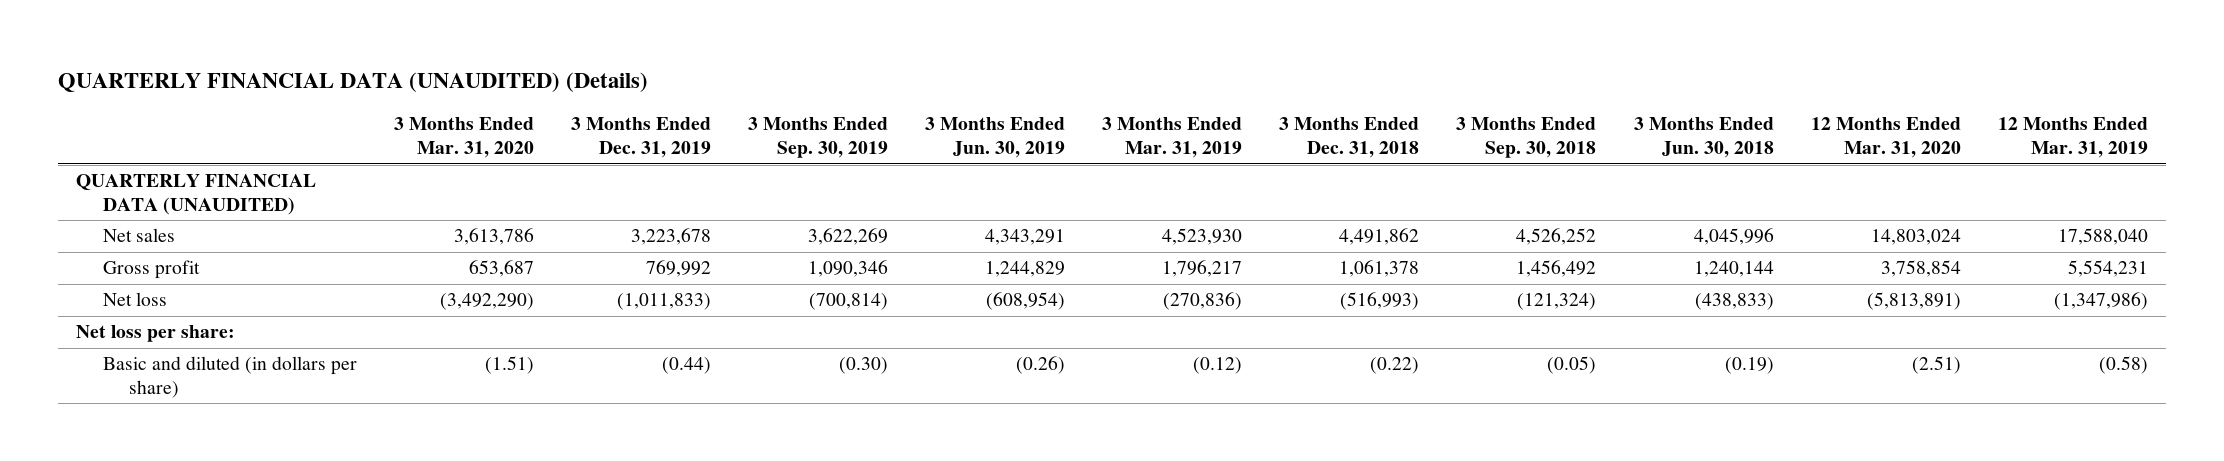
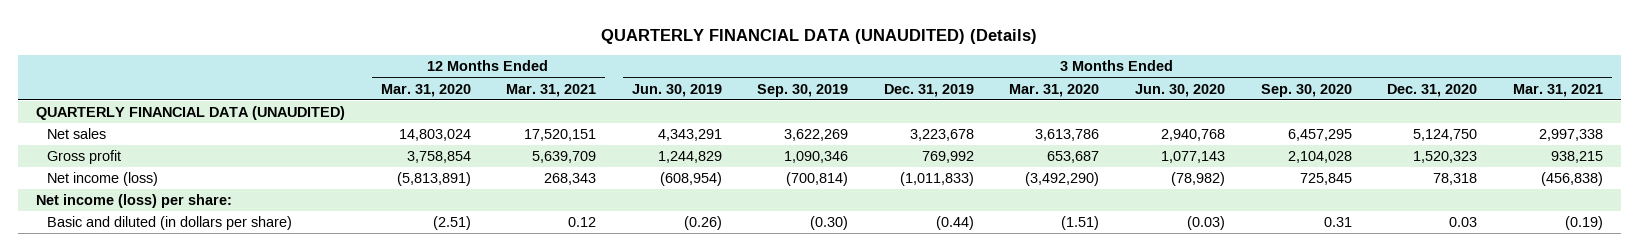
- | 3 Months Ended Mar. 31, 2020 | 3 Months Ended Dec. 31, 2019 | 3 Months Ended Sep. 30, 2019 | 3 Months Ended Jun. 30, 2019 | 3 Months Ended Mar. 31, 2019 | 3 Months Ended Dec. 31, 2018 | 3 Months Ended Sep. 30, 2018 | 3 Months Ended Jun. 30, 2018 | 12 Months Ended Mar. 31, 2020 | 12 Months Ended Mar. 31, 2019
+ | 12 Months Ended Mar. 31, 2020 | 12 Months Ended Mar. 31, 2021 | 3 Months Ended Jun. 30, 2019 | 3 Months Ended Sep. 30, 2019 | 3 Months Ended Dec. 31, 2019 | 3 Months Ended Mar. 31, 2020 | 3 Months Ended Jun. 30, 2020 | 3 Months Ended Sep. 30, 2020 | 3 Months Ended Dec. 31, 2020 | 3 Months Ended Mar. 31, 2021
- Net loss | (3,492,290) | (1,011,833) | (700,814) | (608,954) | (270,836) | (516,993) | (121,324) | (438,833) | (5,813,891) | (1,347,986)
- Net loss per share:
+ Net income (loss) | (5,813,891) | 268,343 | (608,954) | (700,814) | (1,011,833) | (3,492,290) | (78,982) | 725,845 | 78,318 | (456,838)
+ Net income (loss) per share:

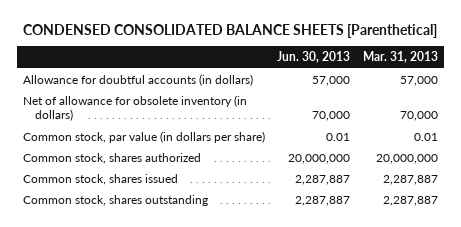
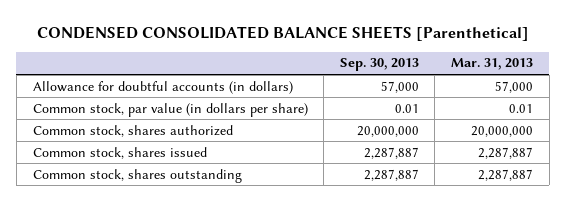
- | Jun. 30, 2013 | Mar. 31, 2013
+ | Sep. 30, 2013 | Mar. 31, 2013
- Net of allowance for obsolete inventory (in dollars) | 70,000 | 70,000

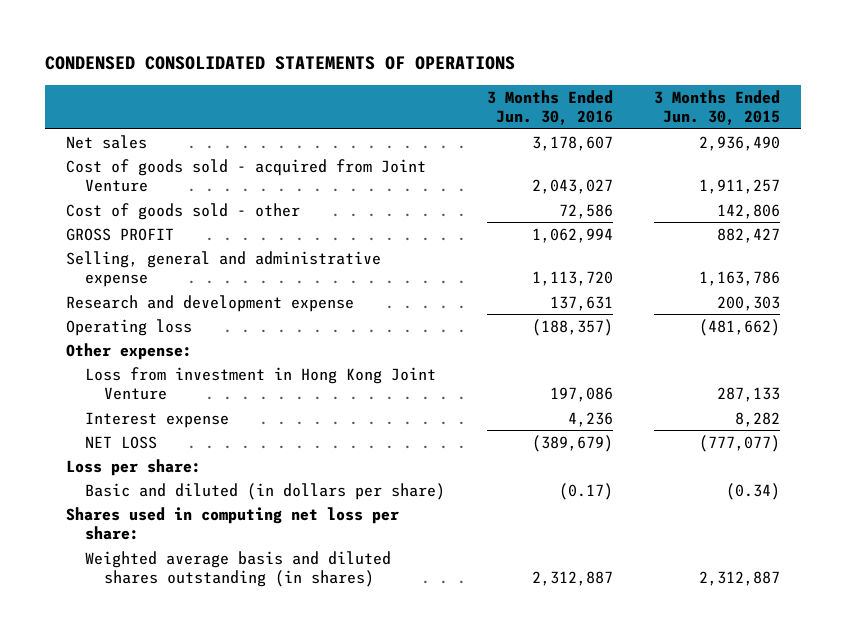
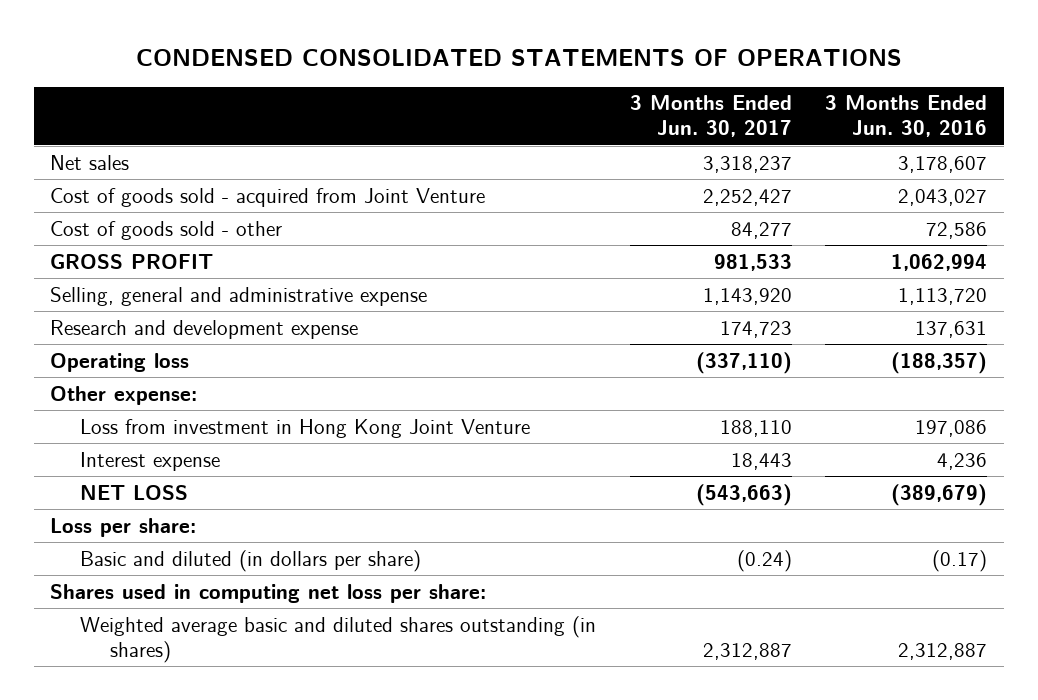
- | 3 Months Ended Jun. 30, 2016 | 3 Months Ended Jun. 30, 2015
+ | 3 Months Ended Jun. 30, 2017 | 3 Months Ended Jun. 30, 2016
- Weighted average basis and diluted shares outstanding (in shares) | 2,312,887 | 2,312,887
+ Weighted average basic and diluted shares outstanding (in shares) | 2,312,887 | 2,312,887

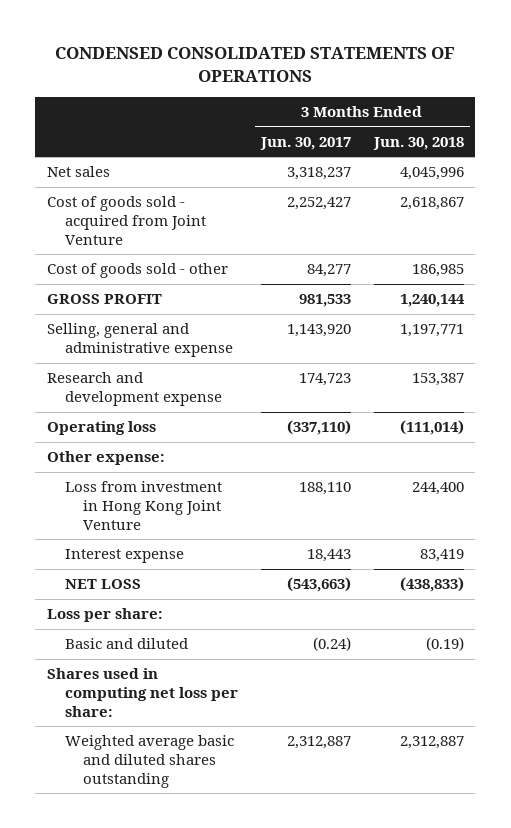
- | 3 Months Ended Jun. 30, 2017 | 3 Months Ended Jun. 30, 2016
+ | 3 Months Ended Jun. 30, 2017 | 3 Months Ended Jun. 30, 2018
- Basic and diluted (in dollars per share) | (0.24) | (0.17)
+ Basic and diluted | (0.24) | (0.19)
- Weighted average basic and diluted shares outstanding (in shares) | 2,312,887 | 2,312,887
+ Weighted average basic and diluted shares outstanding | 2,312,887 | 2,312,887

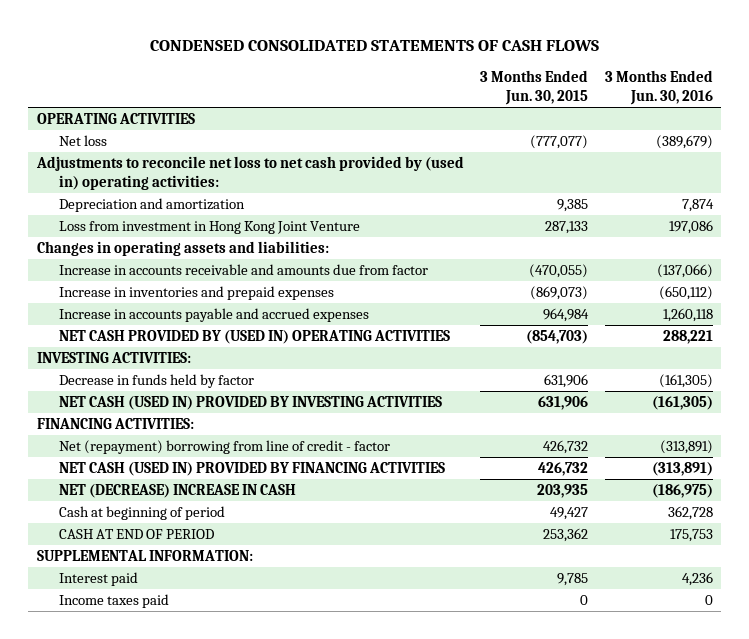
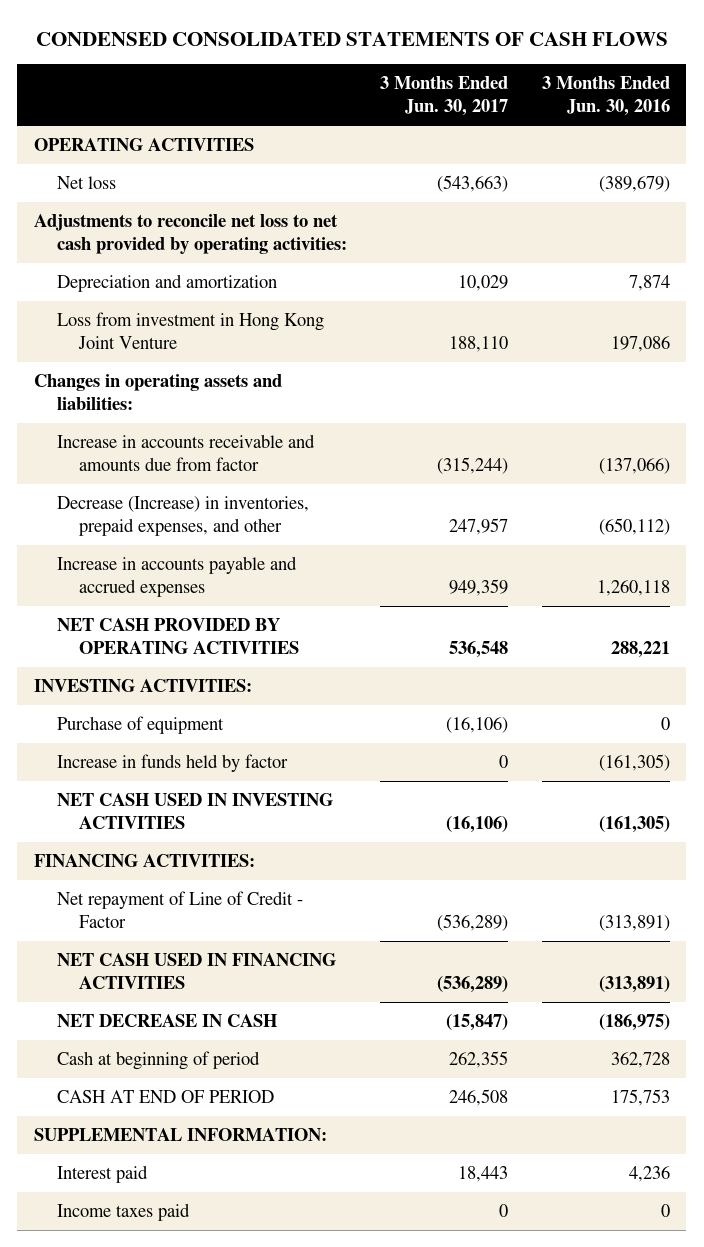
- | 3 Months Ended Jun. 30, 2015 | 3 Months Ended Jun. 30, 2016
+ | 3 Months Ended Jun. 30, 2017 | 3 Months Ended Jun. 30, 2016
- Adjustments to reconcile net loss to net cash provided by (used in) operating activities:
+ Adjustments to reconcile net loss to net cash provided by operating activities:
- Increase in inventories and prepaid expenses | (869,073) | (650,112)
+ Decrease (Increase) in inventories, prepaid expenses, and other | 247,957 | (650,112)
- NET CASH PROVIDED BY (USED IN) OPERATING ACTIVITIES | (854,703) | 288,221
+ NET CASH PROVIDED BY OPERATING ACTIVITIES | 536,548 | 288,221
- Decrease in funds held by factor | 631,906 | (161,305)
- NET CASH (USED IN) PROVIDED BY INVESTING ACTIVITIES | 631,906 | (161,305)
+ Purchase of equipment | (16,106) | 0
+ Increase in funds held by factor | 0 | (161,305)
+ NET CASH USED IN INVESTING ACTIVITIES | (16,106) | (161,305)
- Net (repayment) borrowing from line of credit - factor | 426,732 | (313,891)
- NET CASH (USED IN) PROVIDED BY FINANCING ACTIVITIES | 426,732 | (313,891)
- NET (DECREASE) INCREASE IN CASH | 203,935 | (186,975)
+ Net repayment of Line of Credit - Factor | (536,289) | (313,891)
+ NET CASH USED IN FINANCING ACTIVITIES | (536,289) | (313,891)
+ NET DECREASE IN CASH | (15,847) | (186,975)

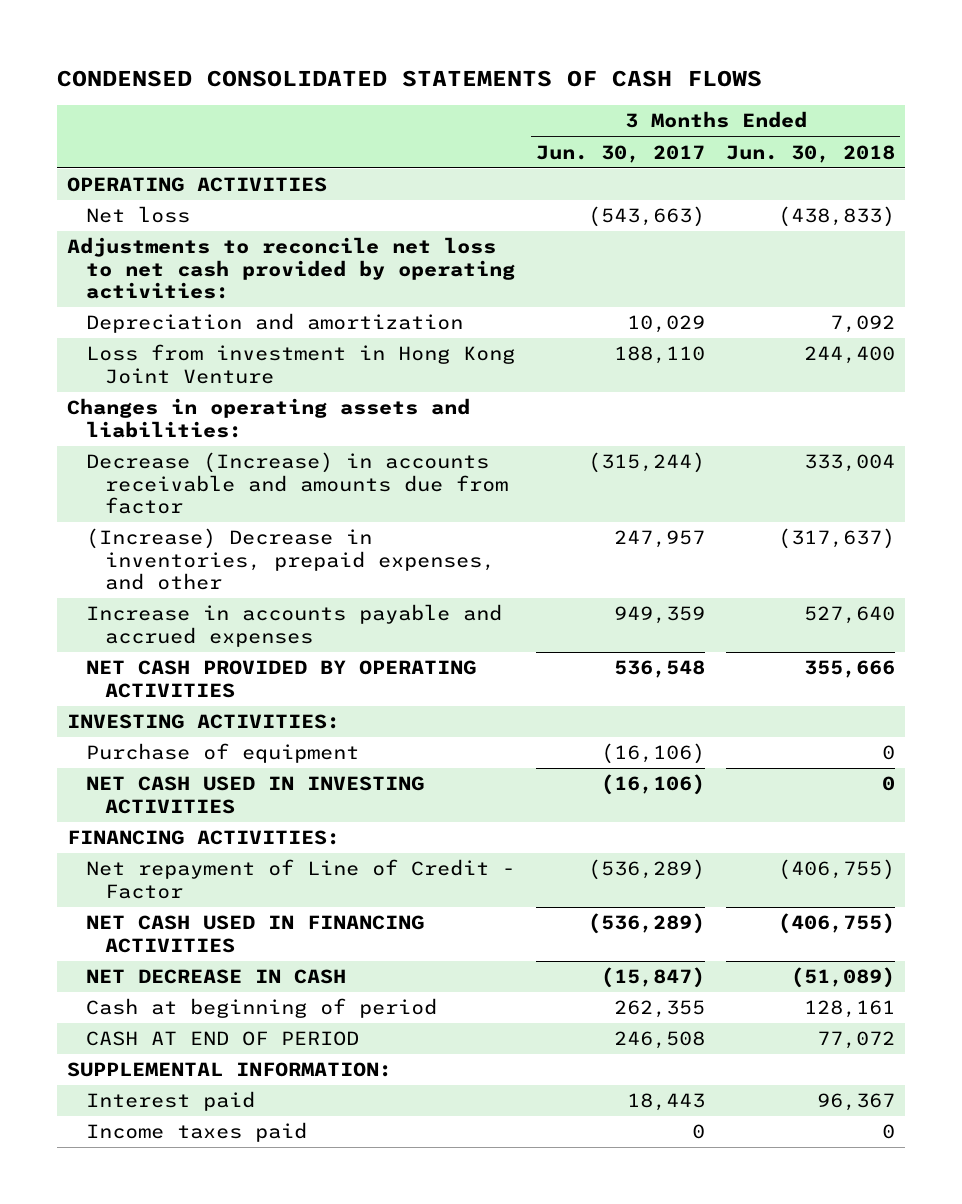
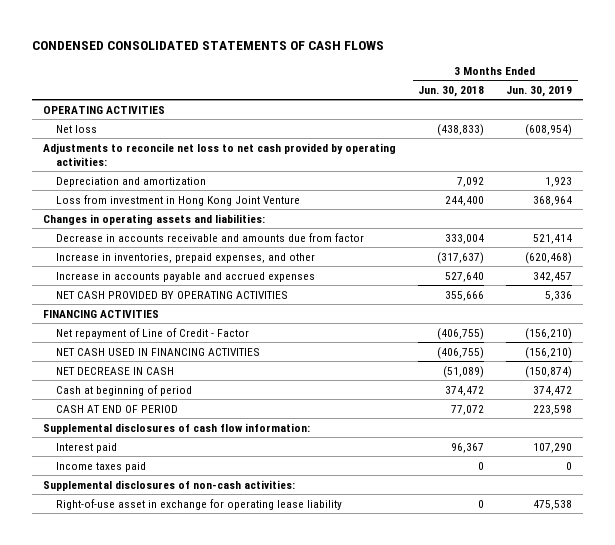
- | 3 Months Ended Jun. 30, 2017 | 3 Months Ended Jun. 30, 2018
+ | 3 Months Ended Jun. 30, 2018 | 3 Months Ended Jun. 30, 2019
- Decrease (Increase) in accounts receivable and amounts due from factor | (315,244) | 333,004
- (Increase) Decrease in inventories, prepaid expenses, and other | 247,957 | (317,637)
+ Decrease in accounts receivable and amounts due from factor | 333,004 | 521,414
+ Increase in inventories, prepaid expenses, and other | (317,637) | (620,468)
- INVESTING ACTIVITIES:
- Purchase of equipment | (16,106) | 0
- NET CASH USED IN INVESTING ACTIVITIES | (16,106) | 0
- FINANCING ACTIVITIES:
+ FINANCING ACTIVITIES
- Cash at beginning of period | 262,355 | 128,161
+ Cash at beginning of period | 374,472 | 374,472
- SUPPLEMENTAL INFORMATION:
+ Supplemental disclosures of cash flow information:
+ Supplemental disclosures of non-cash activities:
+ Right-of-use asset in exchange for operating lease liability | 0 | 475,538

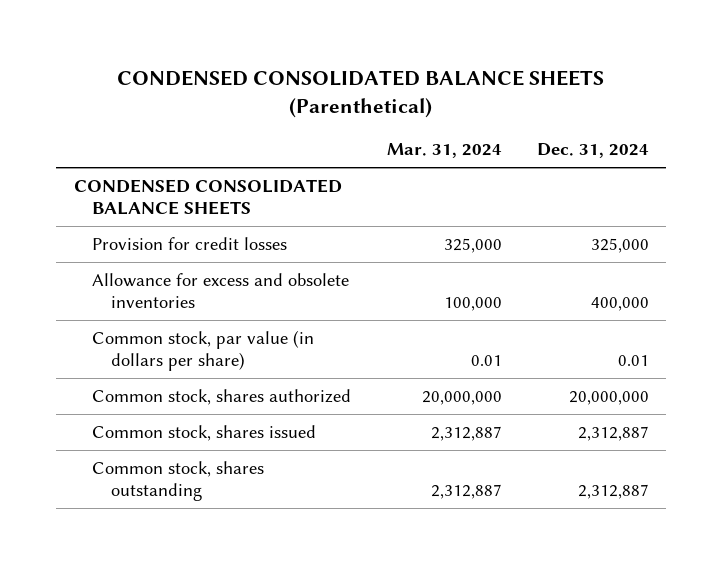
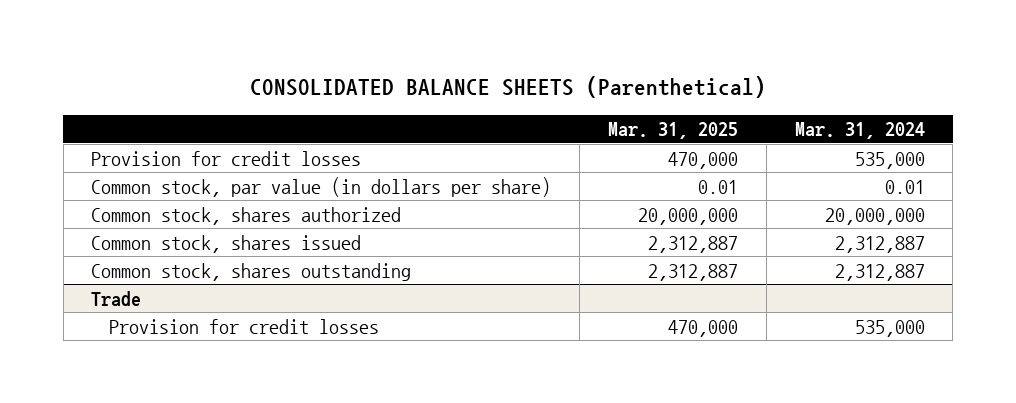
- CONDENSED CONSOLIDATED BALANCE SHEETS (Parenthetical)
+ CONSOLIDATED BALANCE SHEETS (Parenthetical)
- | Mar. 31, 2024 | Dec. 31, 2024
+ | Mar. 31, 2025 | Mar. 31, 2024
- CONDENSED CONSOLIDATED BALANCE SHEETS
- Provision for credit losses | 325,000 | 325,000
- Allowance for excess and obsolete inventories | 100,000 | 400,000
+ Provision for credit losses | 470,000 | 535,000
+ Trade
+ Provision for credit losses | 470,000 | 535,000

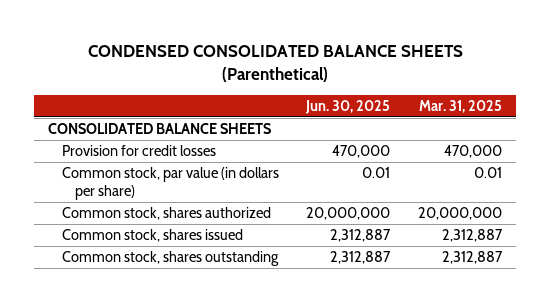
- CONSOLIDATED BALANCE SHEETS (Parenthetical)
+ CONDENSED CONSOLIDATED BALANCE SHEETS (Parenthetical)
- | Mar. 31, 2025 | Mar. 31, 2024
+ | Jun. 30, 2025 | Mar. 31, 2025
+ CONSOLIDATED BALANCE SHEETS
- Trade
- Provision for credit losses | 470,000 | 535,000

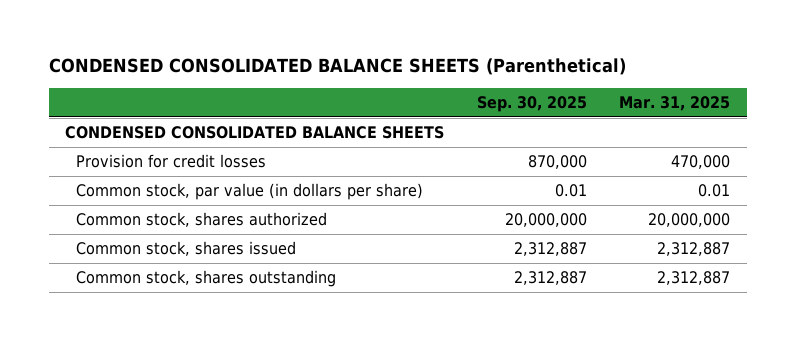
- | Jun. 30, 2025 | Mar. 31, 2025
+ | Sep. 30, 2025 | Mar. 31, 2025
- CONSOLIDATED BALANCE SHEETS
+ CONDENSED CONSOLIDATED BALANCE SHEETS

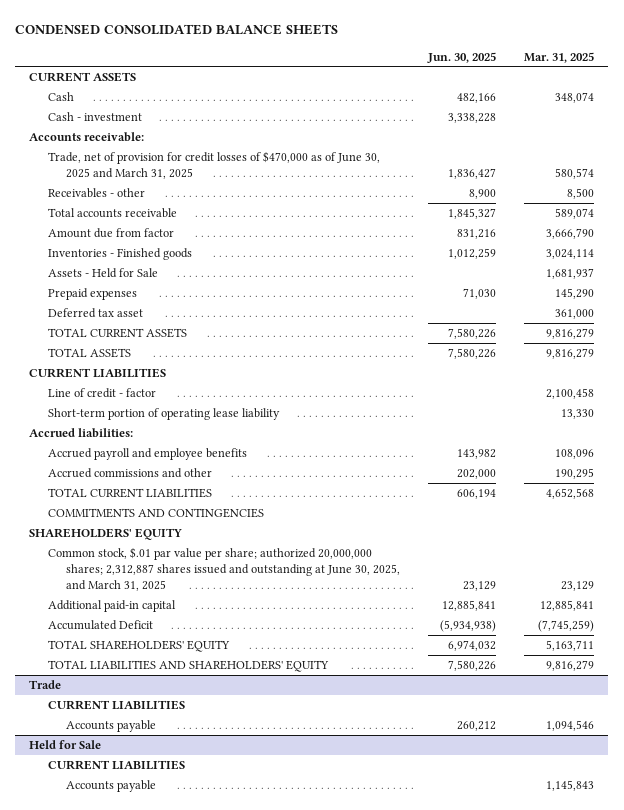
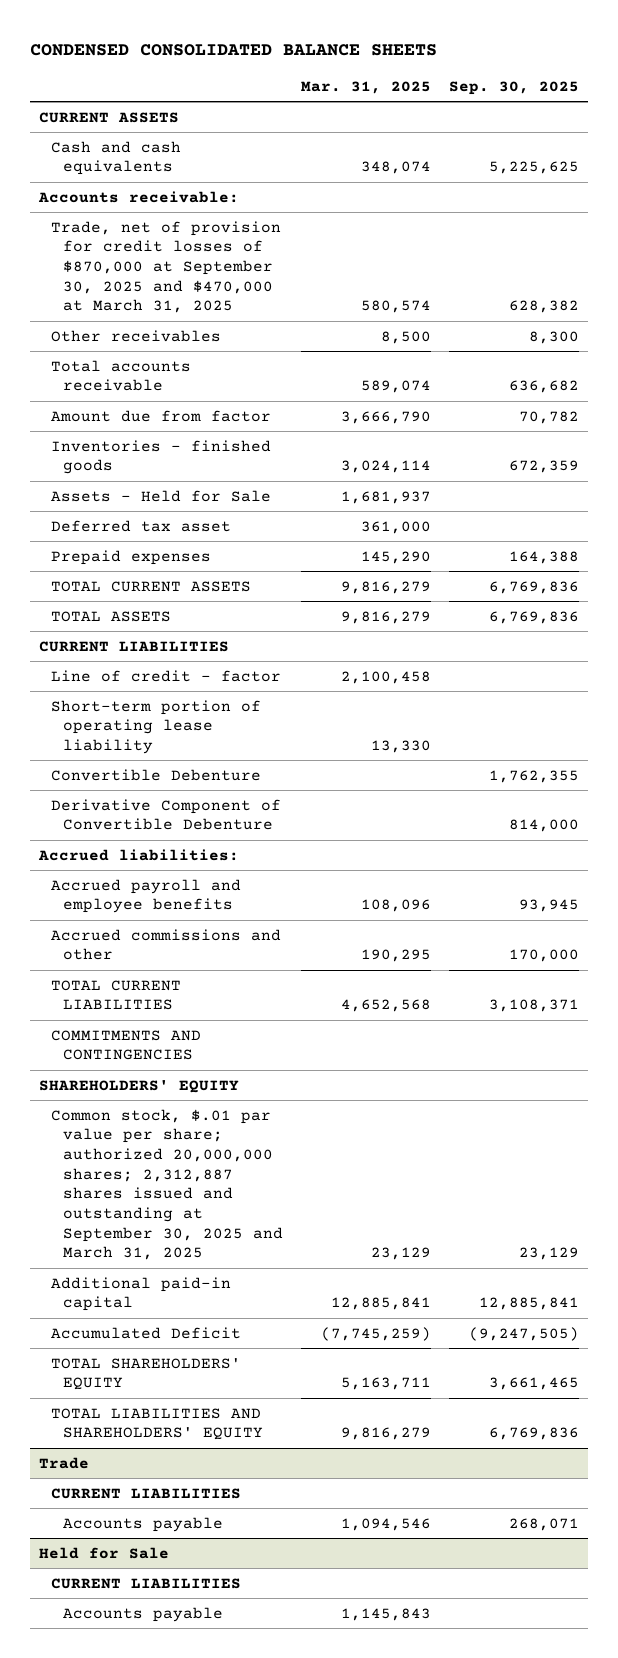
- | Jun. 30, 2025 | Mar. 31, 2025
+ | Mar. 31, 2025 | Sep. 30, 2025
- Cash | 482,166 | 348,074
- Cash - investment | 3,338,228 |
+ Cash and cash equivalents | 348,074 | 5,225,625
- Trade, net of provision for credit losses of $470,000 as of June 30, 2025 and March 31, 2025 | 1,836,427 | 580,574
- Receivables - other | 8,900 | 8,500
+ Trade, net of provision for credit losses of $870,000 at September 30, 2025 and $470,000 at March 31, 2025 | 580,574 | 628,382
+ Other receivables | 8,500 | 8,300
- Inventories - Finished goods | 1,012,259 | 3,024,114
+ Inventories - finished goods | 3,024,114 | 672,359
moved down: Prepaid expenses | 145,290 | 164,388
+ Convertible Debenture | | 1,762,355
+ Derivative Component of Convertible Debenture | | 814,000
- Common stock, $.01 par value per share; authorized 20,000,000 shares; 2,312,887 shares issued and outstanding at June 30, 2025, and March 31, 2025 | 23,129 | 23,129
+ Common stock, $.01 par value per share; authorized 20,000,000 shares; 2,312,887 shares issued and outstanding at September 30, 2025 and March 31, 2025 | 23,129 | 23,129

